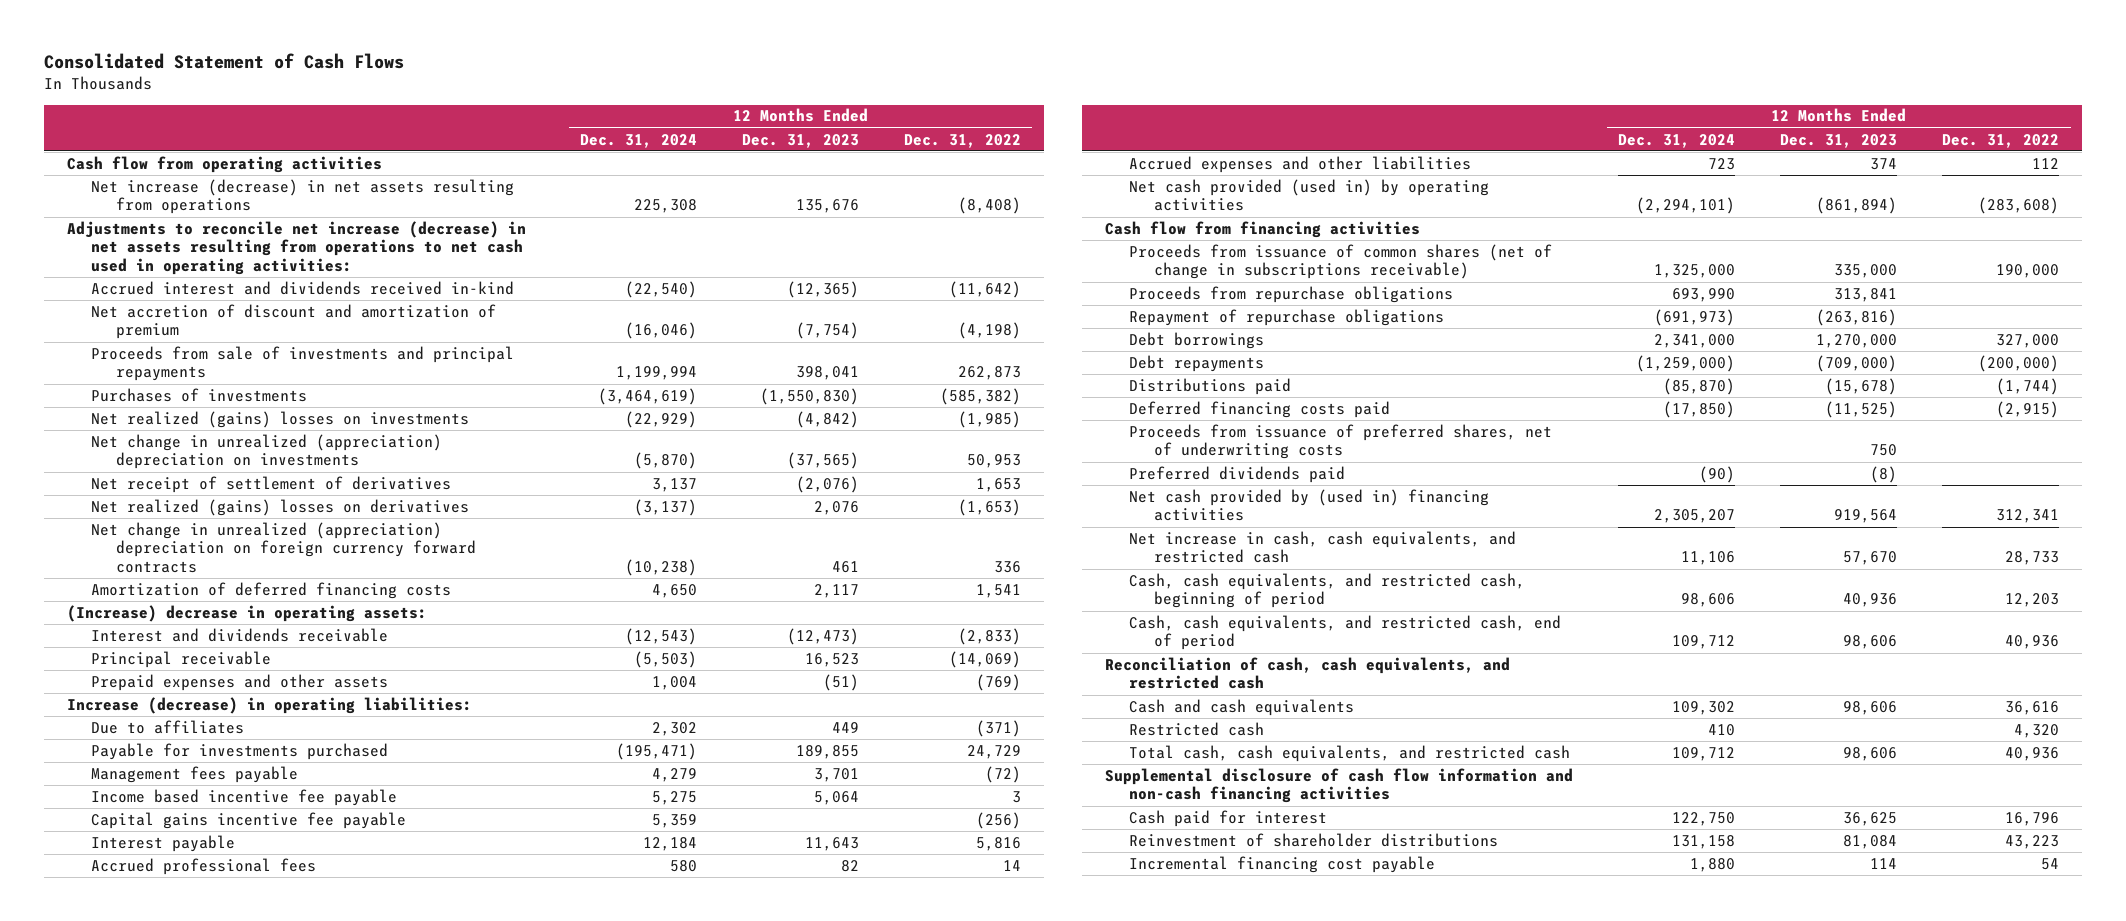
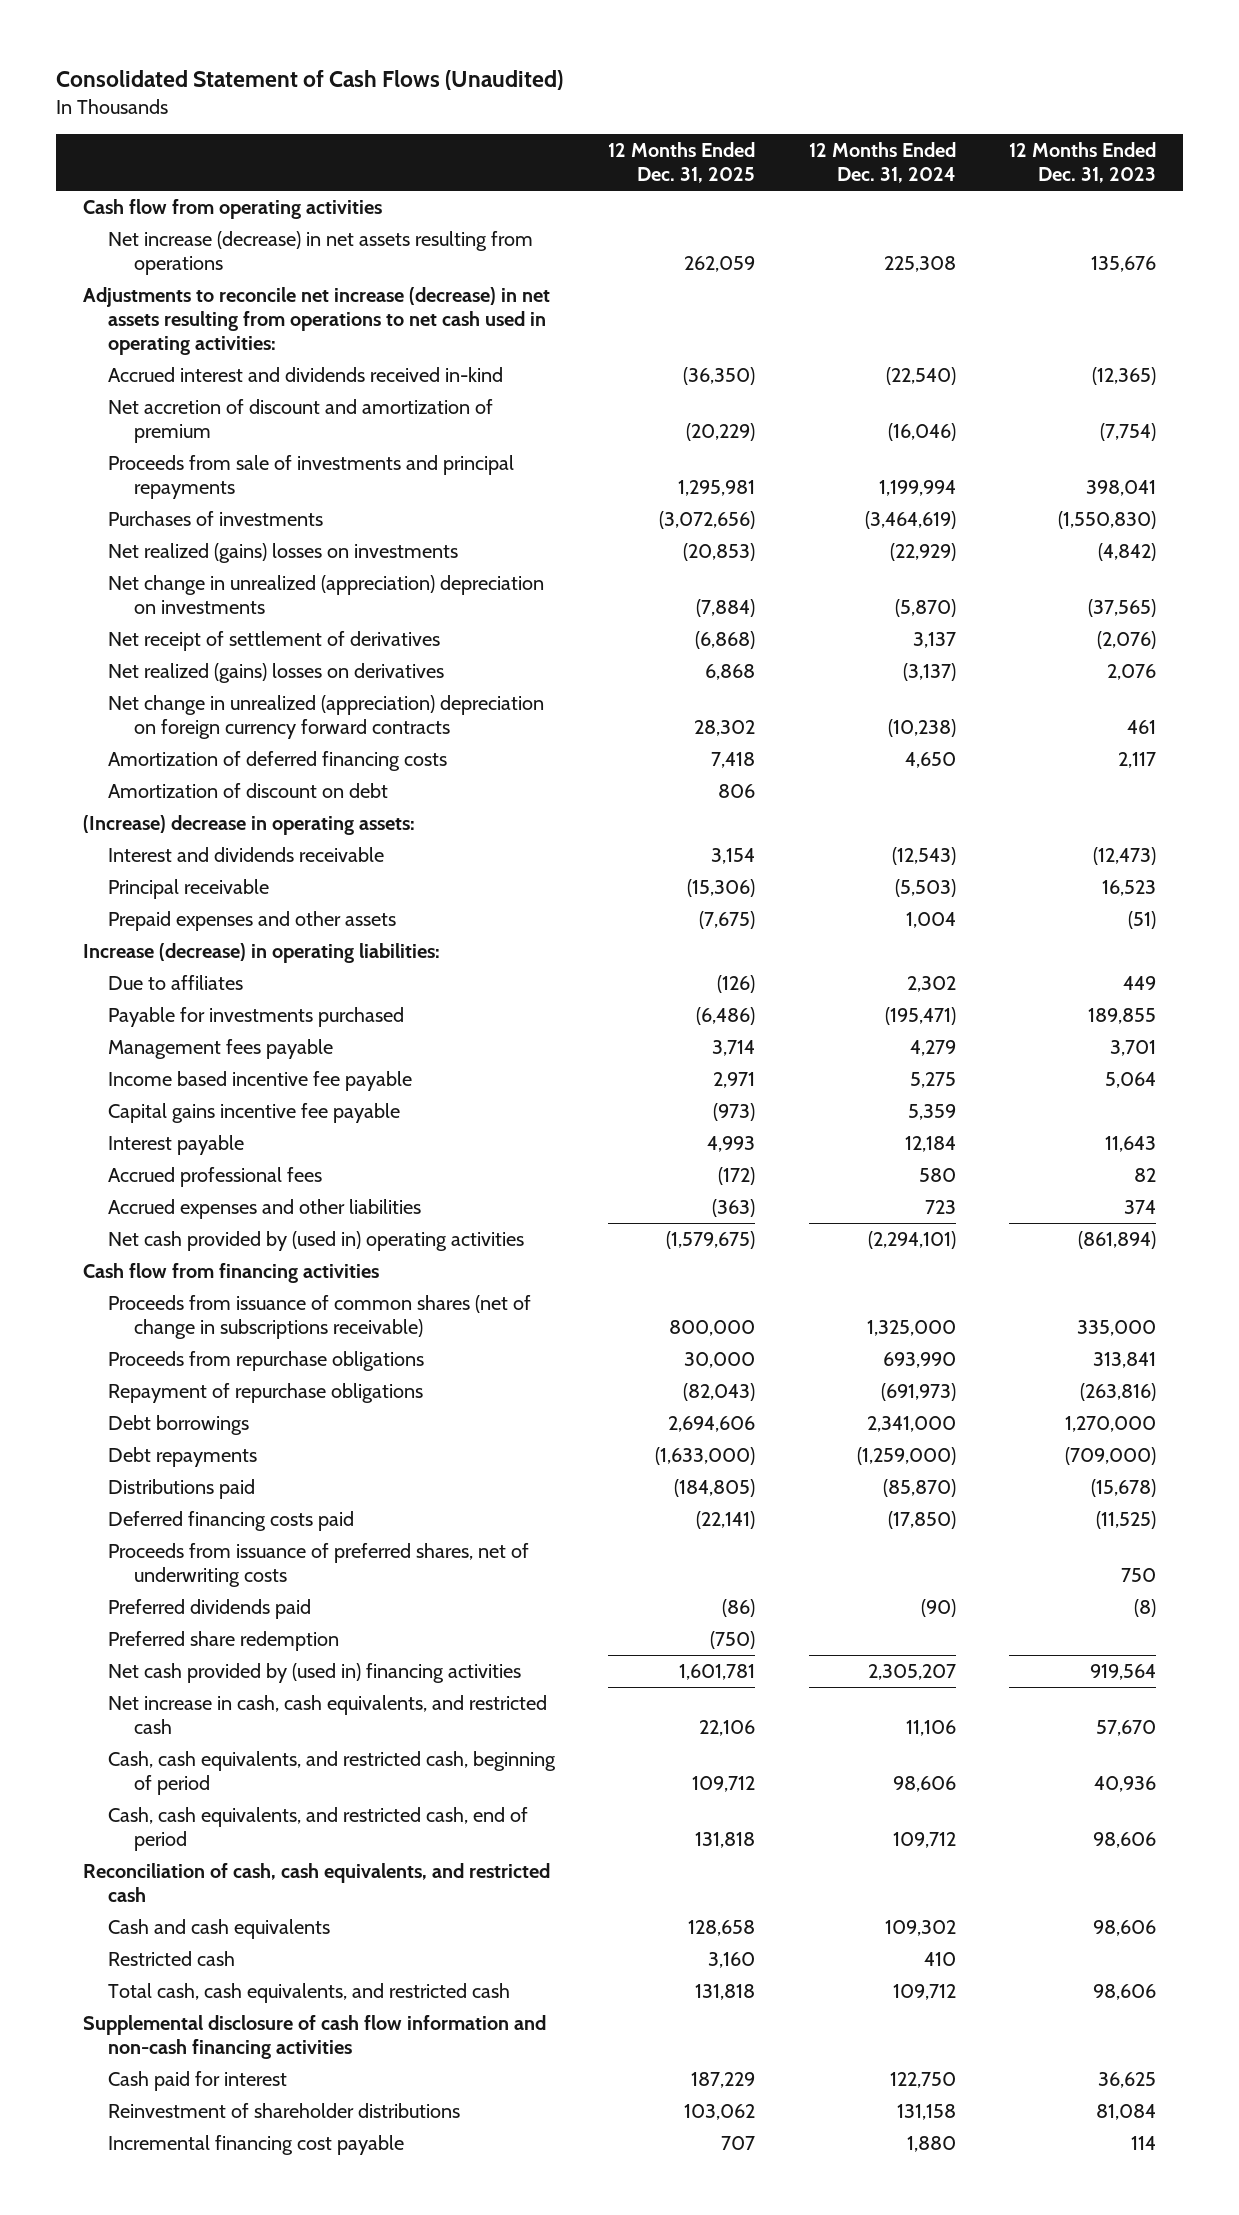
- Consolidated Statement of Cash Flows
+ Consolidated Statement of Cash Flows (Unaudited)
- | 12 Months Ended Dec. 31, 2024 | 12 Months Ended Dec. 31, 2023 | 12 Months Ended Dec. 31, 2022
+ | 12 Months Ended Dec. 31, 2025 | 12 Months Ended Dec. 31, 2024 | 12 Months Ended Dec. 31, 2023
+ Amortization of discount on debt | 806 | |
- Net cash provided (used in) by operating activities | (2,294,101) | (861,894) | (283,608)
+ Net cash provided by (used in) operating activities | (1,579,675) | (2,294,101) | (861,894)
+ Preferred share redemption | (750) | |

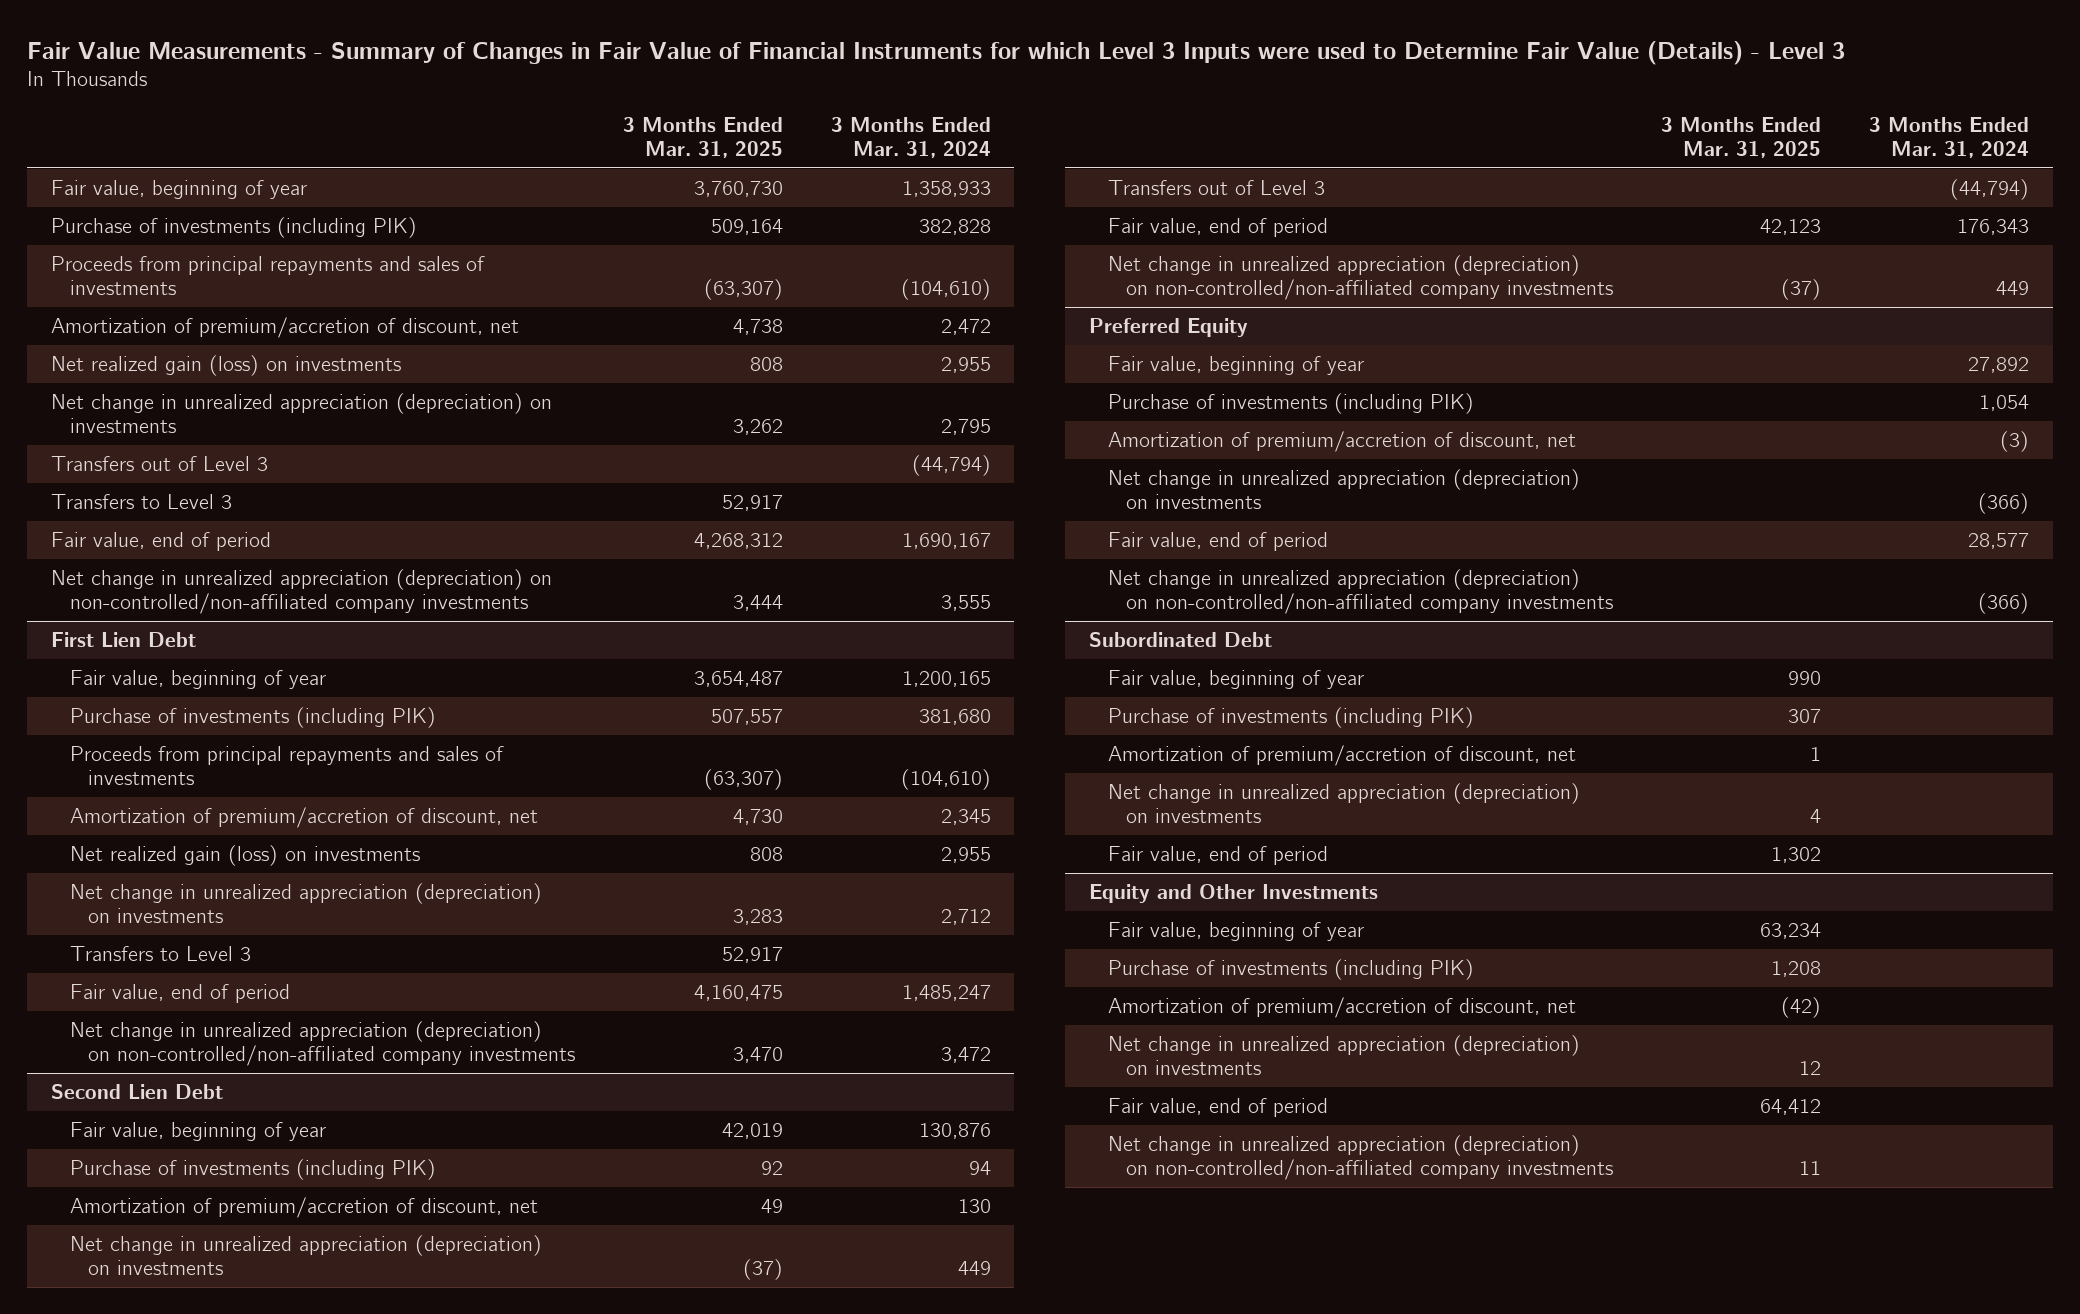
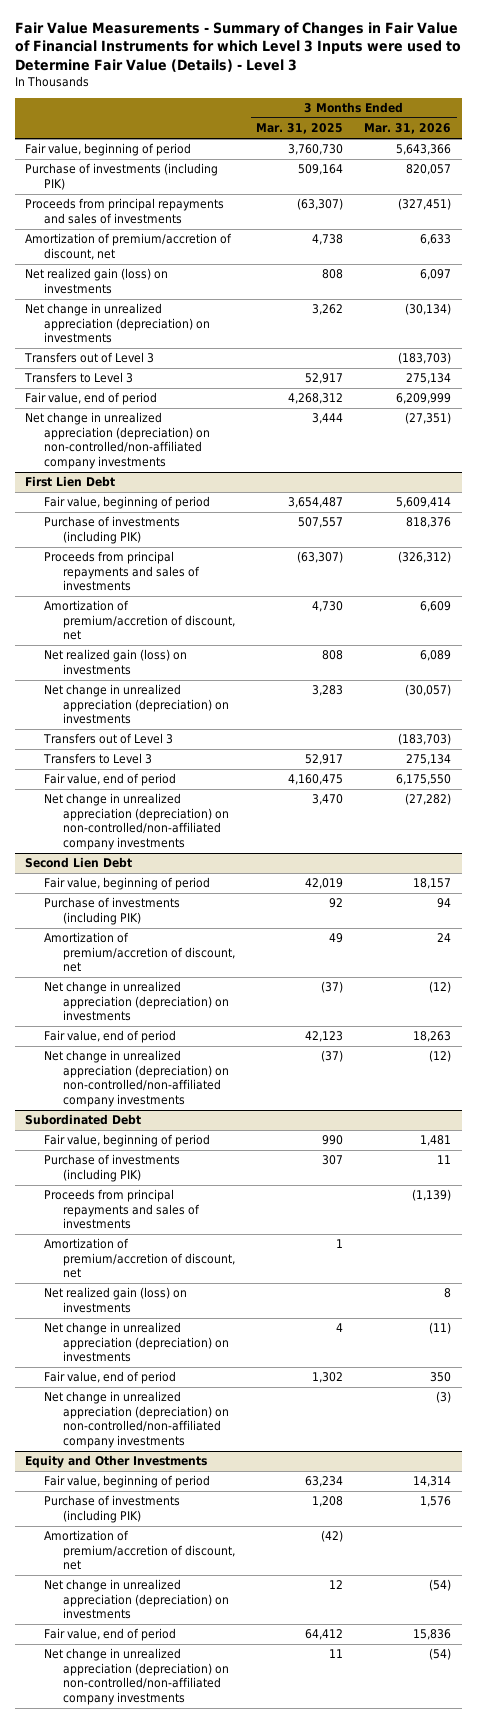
- | 3 Months Ended Mar. 31, 2025 | 3 Months Ended Mar. 31, 2024
+ | 3 Months Ended Mar. 31, 2025 | 3 Months Ended Mar. 31, 2026
- Fair value, beginning of year | 3,760,730 | 1,358,933
+ Fair value, beginning of period | 3,760,730 | 5,643,366
@ First Lien Debt
- Fair value, beginning of year | 3,654,487 | 1,200,165
+ Fair value, beginning of period | 3,654,487 | 5,609,414
+ Transfers out of Level 3 | | (183,703)
@ Second Lien Debt
- Fair value, beginning of year | 42,019 | 130,876
+ Fair value, beginning of period | 42,019 | 18,157
- Transfers out of Level 3 | | (44,794)
- Preferred Equity
- Fair value, beginning of year | | 27,892
- Purchase of investments (including PIK) | | 1,054
- Amortization of premium/accretion of discount, net | | (3)
- Net change in unrealized appreciation (depreciation) on investments | | (366)
- Fair value, end of period | | 28,577
- Net change in unrealized appreciation (depreciation) on non-controlled/non-affiliated company investments | | (366)
@ Subordinated Debt
- Fair value, beginning of year | 990 |
+ Fair value, beginning of period | 990 | 1,481
+ Proceeds from principal repayments and sales of investments | | (1,139)
+ Net realized gain (loss) on investments | | 8
+ Net change in unrealized appreciation (depreciation) on non-controlled/non-affiliated company investments | | (3)
@ Equity and Other Investments
- Fair value, beginning of year | 63,234 |
+ Fair value, beginning of period | 63,234 | 14,314

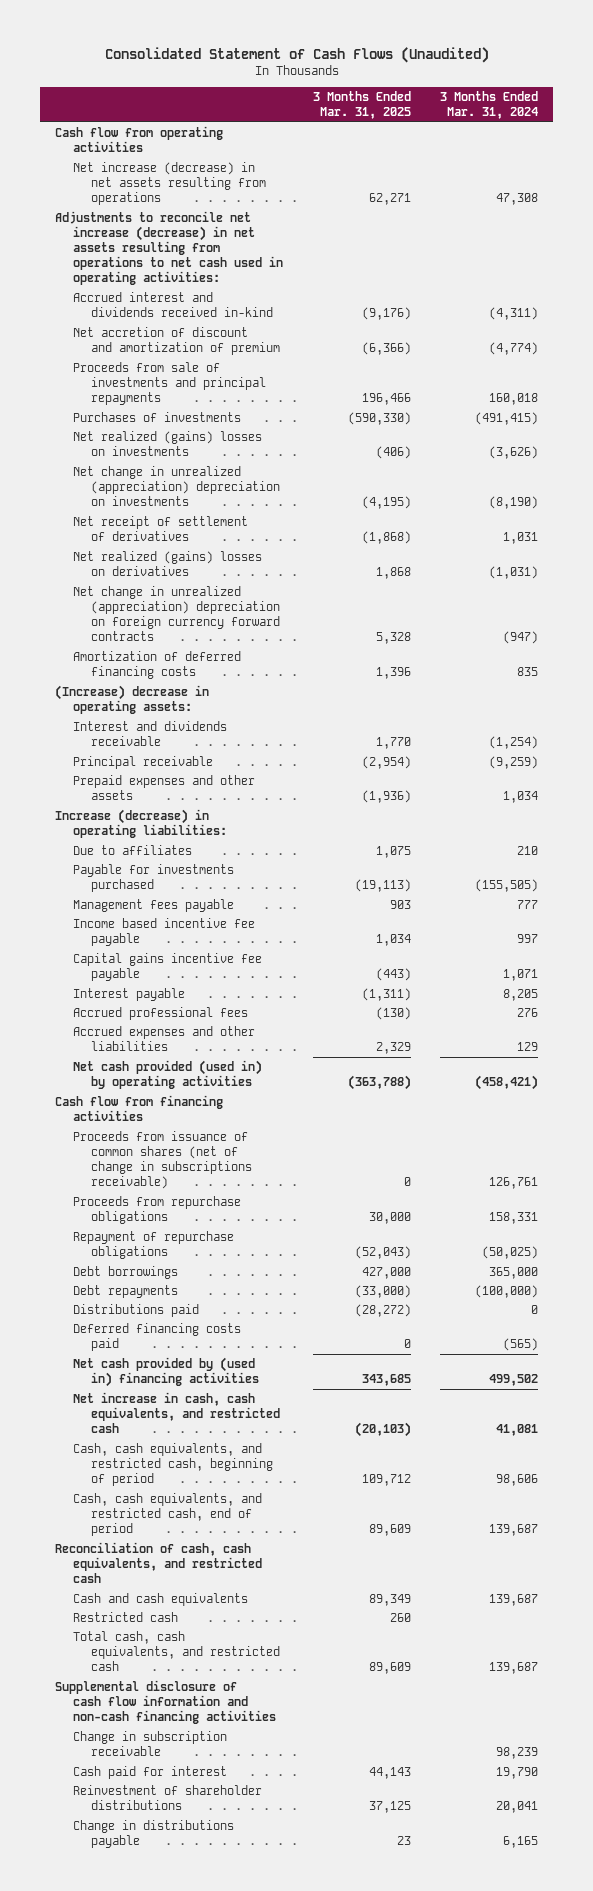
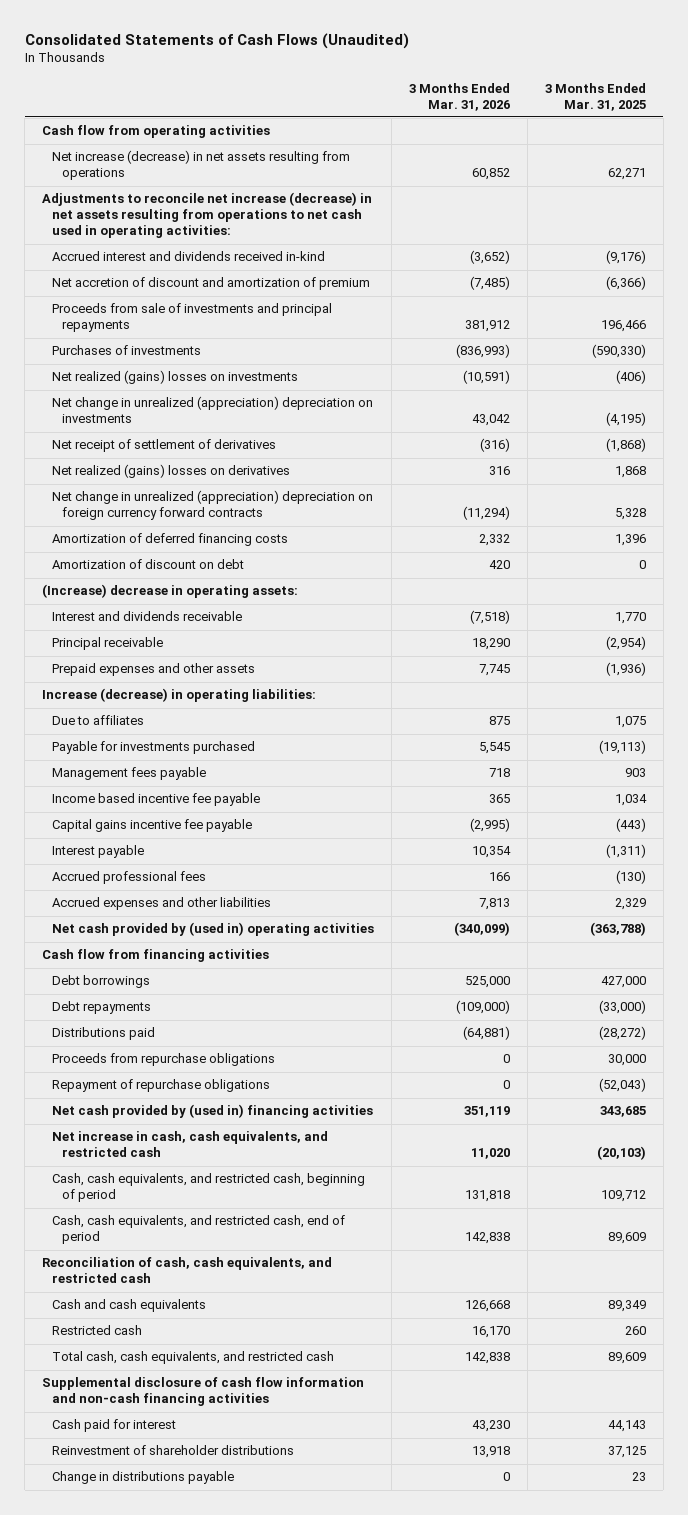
- Consolidated Statement of Cash Flows (Unaudited)
+ Consolidated Statements of Cash Flows (Unaudited)
- | 3 Months Ended Mar. 31, 2025 | 3 Months Ended Mar. 31, 2024
+ | 3 Months Ended Mar. 31, 2026 | 3 Months Ended Mar. 31, 2025
+ Amortization of discount on debt | 420 | 0
- Net cash provided (used in) by operating activities | (363,788) | (458,421)
+ Net cash provided by (used in) operating activities | (340,099) | (363,788)
- Proceeds from issuance of common shares (net of change in subscriptions receivable) | 0 | 126,761
- Deferred financing costs paid | 0 | (565)
moved down: Proceeds from repurchase obligations | 0 | 30,000
moved down: Repayment of repurchase obligations | 0 | (52,043)
- Change in subscription receivable | | 98,239

